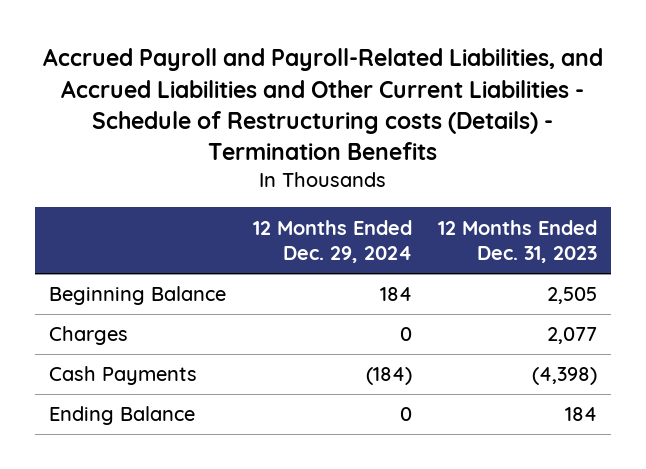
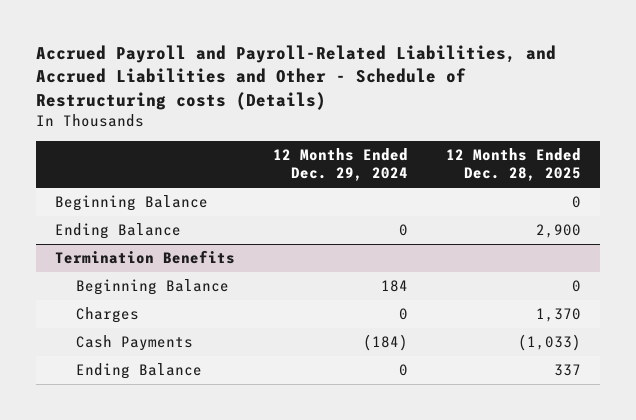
- Accrued Payroll and Payroll-Related Liabilities, and Accrued Liabilities and Other Current Liabilities - Schedule of Restructuring costs (Details) - Termination Benefits
+ Accrued Payroll and Payroll-Related Liabilities, and Accrued Liabilities and Other - Schedule of Restructuring costs (Details)
- | 12 Months Ended Dec. 29, 2024 | 12 Months Ended Dec. 31, 2023
+ | 12 Months Ended Dec. 29, 2024 | 12 Months Ended Dec. 28, 2025
+ Beginning Balance | | 0
+ Ending Balance | 0 | 2,900
+ Termination Benefits

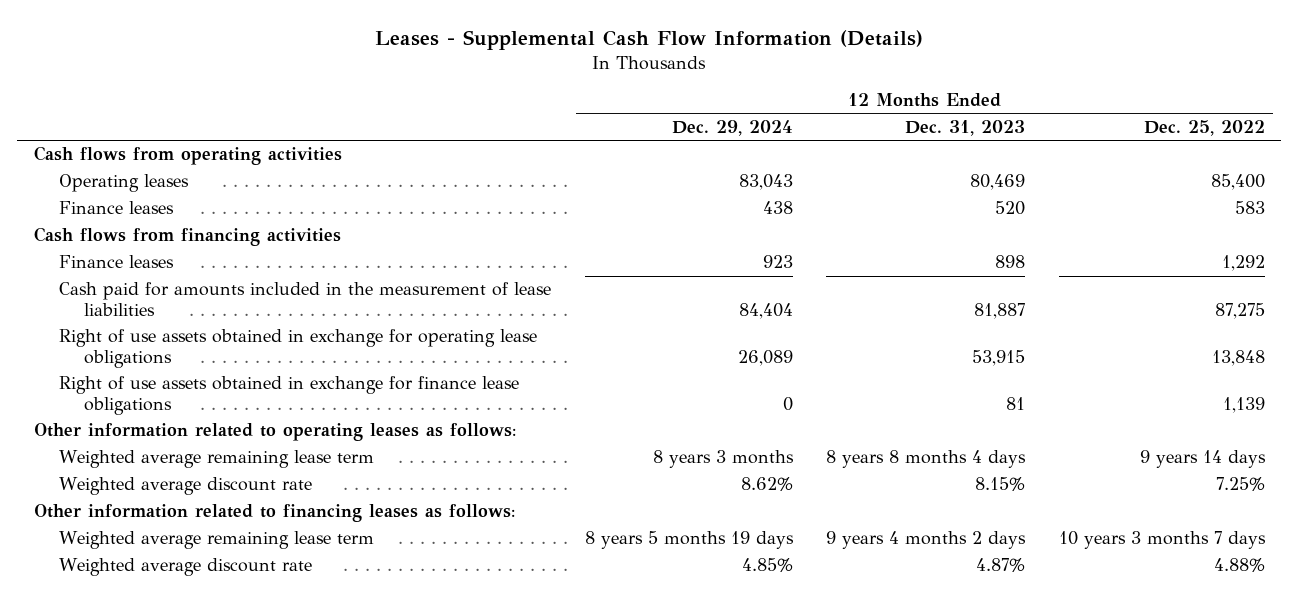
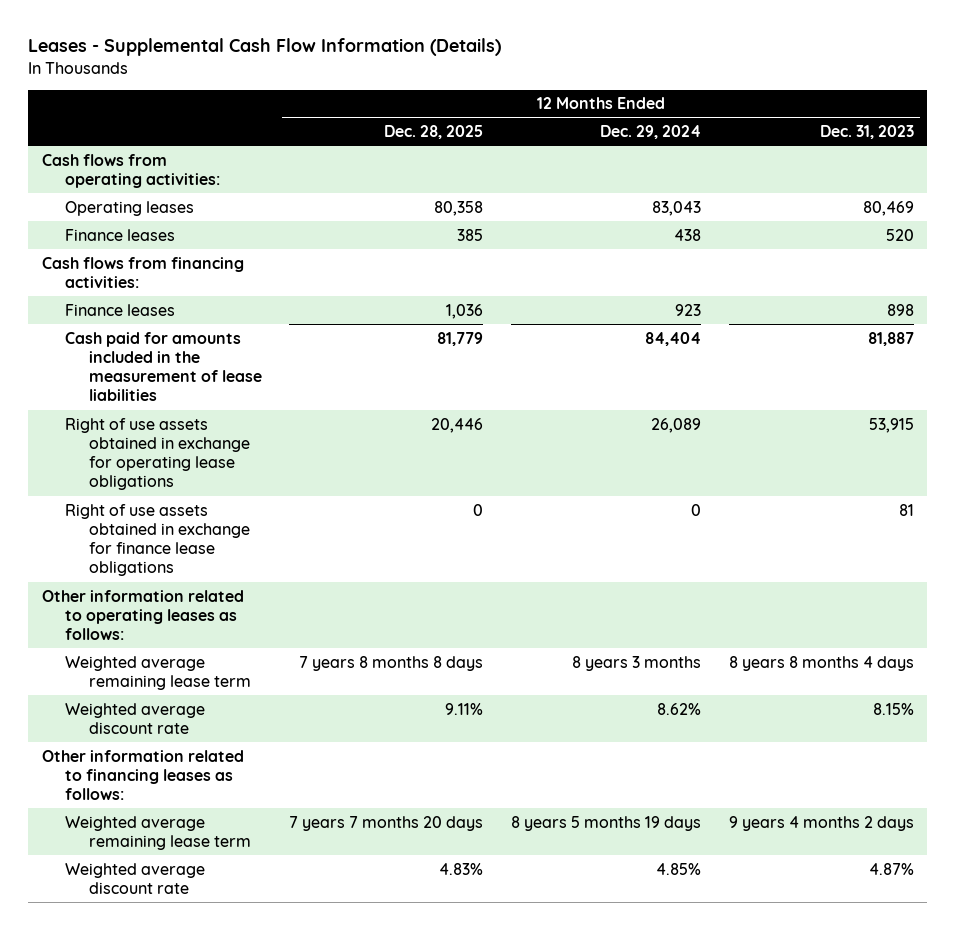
- | 12 Months Ended Dec. 29, 2024 | 12 Months Ended Dec. 31, 2023 | 12 Months Ended Dec. 25, 2022
+ | 12 Months Ended Dec. 28, 2025 | 12 Months Ended Dec. 29, 2024 | 12 Months Ended Dec. 31, 2023
- Cash flows from operating activities
+ Cash flows from operating activities:
- Cash flows from financing activities
+ Cash flows from financing activities:

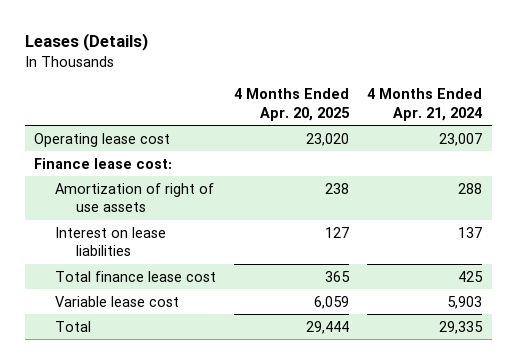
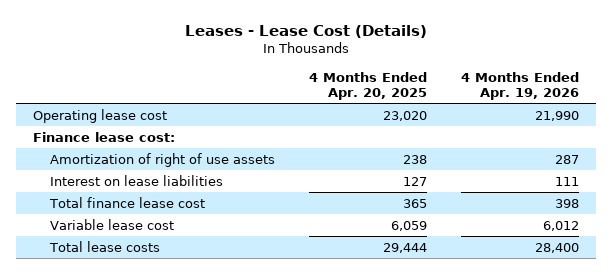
- Leases (Details)
+ Leases - Lease Cost (Details)
- | 4 Months Ended Apr. 20, 2025 | 4 Months Ended Apr. 21, 2024
+ | 4 Months Ended Apr. 20, 2025 | 4 Months Ended Apr. 19, 2026
- Total | 29,444 | 29,335
+ Total lease costs | 29,444 | 28,400

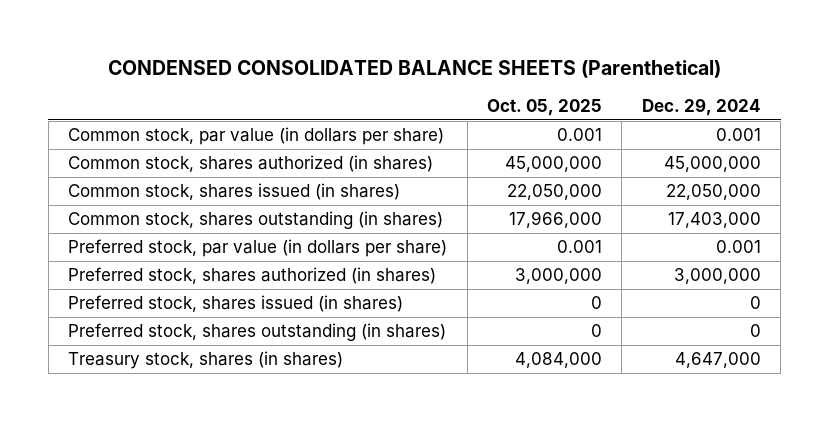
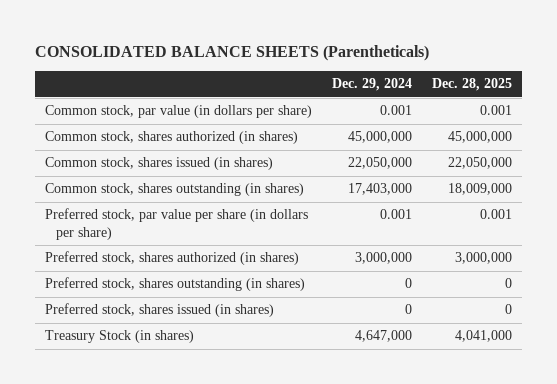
- CONDENSED CONSOLIDATED BALANCE SHEETS (Parenthetical)
+ CONSOLIDATED BALANCE SHEETS (Parentheticals)
- | Oct. 05, 2025 | Dec. 29, 2024
+ | Dec. 29, 2024 | Dec. 28, 2025
- Preferred stock, par value (in dollars per share) | 0.001 | 0.001
+ Preferred stock, par value per share (in dollars per share) | 0.001 | 0.001
- Treasury stock, shares (in shares) | 4,084,000 | 4,647,000
moved down: Preferred stock, shares issued (in shares) | 0 | 0
+ Treasury Stock (in shares) | 4,647,000 | 4,041,000

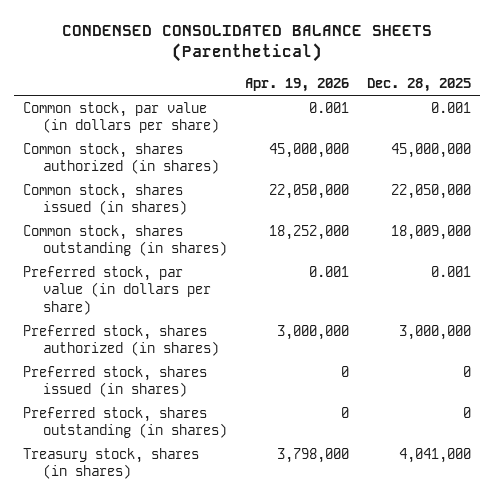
- CONSOLIDATED BALANCE SHEETS (Parentheticals)
+ CONDENSED CONSOLIDATED BALANCE SHEETS (Parenthetical)
- | Dec. 29, 2024 | Dec. 28, 2025
+ | Apr. 19, 2026 | Dec. 28, 2025
- Preferred stock, par value per share (in dollars per share) | 0.001 | 0.001
+ Preferred stock, par value (in dollars per share) | 0.001 | 0.001
- Treasury Stock (in shares) | 4,647,000 | 4,041,000
moved down: Preferred stock, shares outstanding (in shares) | 0 | 0
+ Treasury stock, shares (in shares) | 3,798,000 | 4,041,000

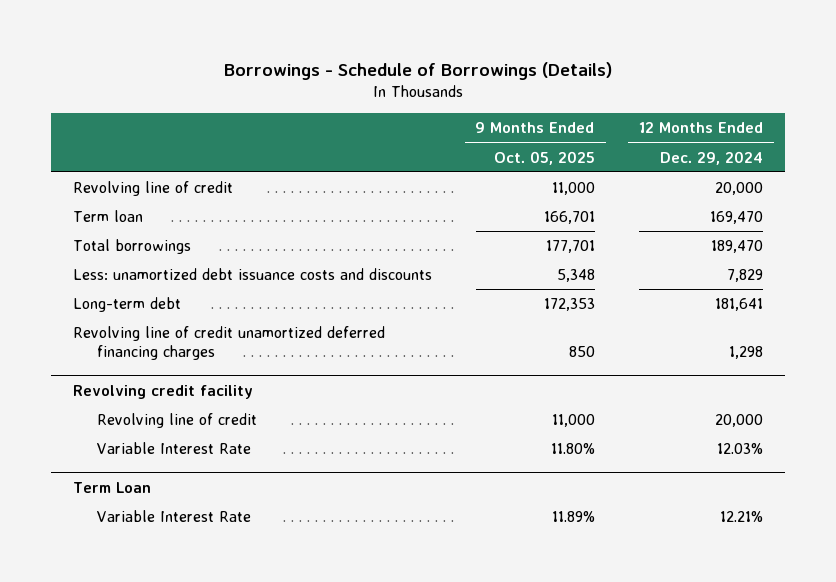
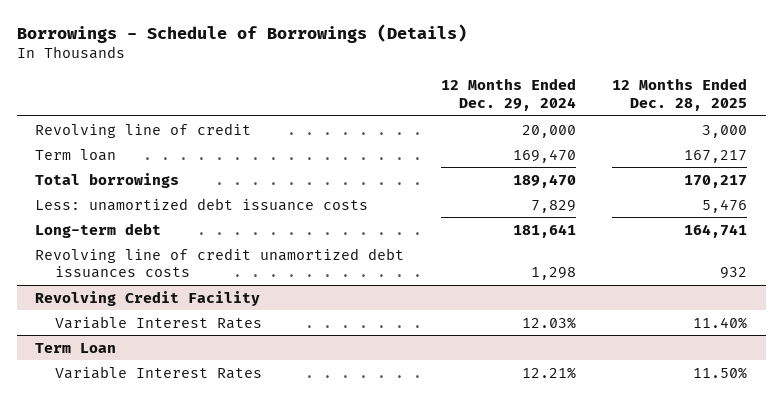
- | 9 Months Ended Oct. 05, 2025 | 12 Months Ended Dec. 29, 2024
+ | 12 Months Ended Dec. 29, 2024 | 12 Months Ended Dec. 28, 2025
- Less: unamortized debt issuance costs and discounts | 5,348 | 7,829
+ Less: unamortized debt issuance costs | 7,829 | 5,476
- Revolving line of credit unamortized deferred financing charges | 850 | 1,298
- Revolving credit facility
- Revolving line of credit | 11,000 | 20,000
- Variable Interest Rate | 11.80% | 12.03%
+ Revolving line of credit unamortized debt issuances costs | 1,298 | 932
+ Revolving Credit Facility
+ Variable Interest Rates | 12.03% | 11.40%
@ Term Loan
- Variable Interest Rate | 11.89% | 12.21%
+ Variable Interest Rates | 12.21% | 11.50%

